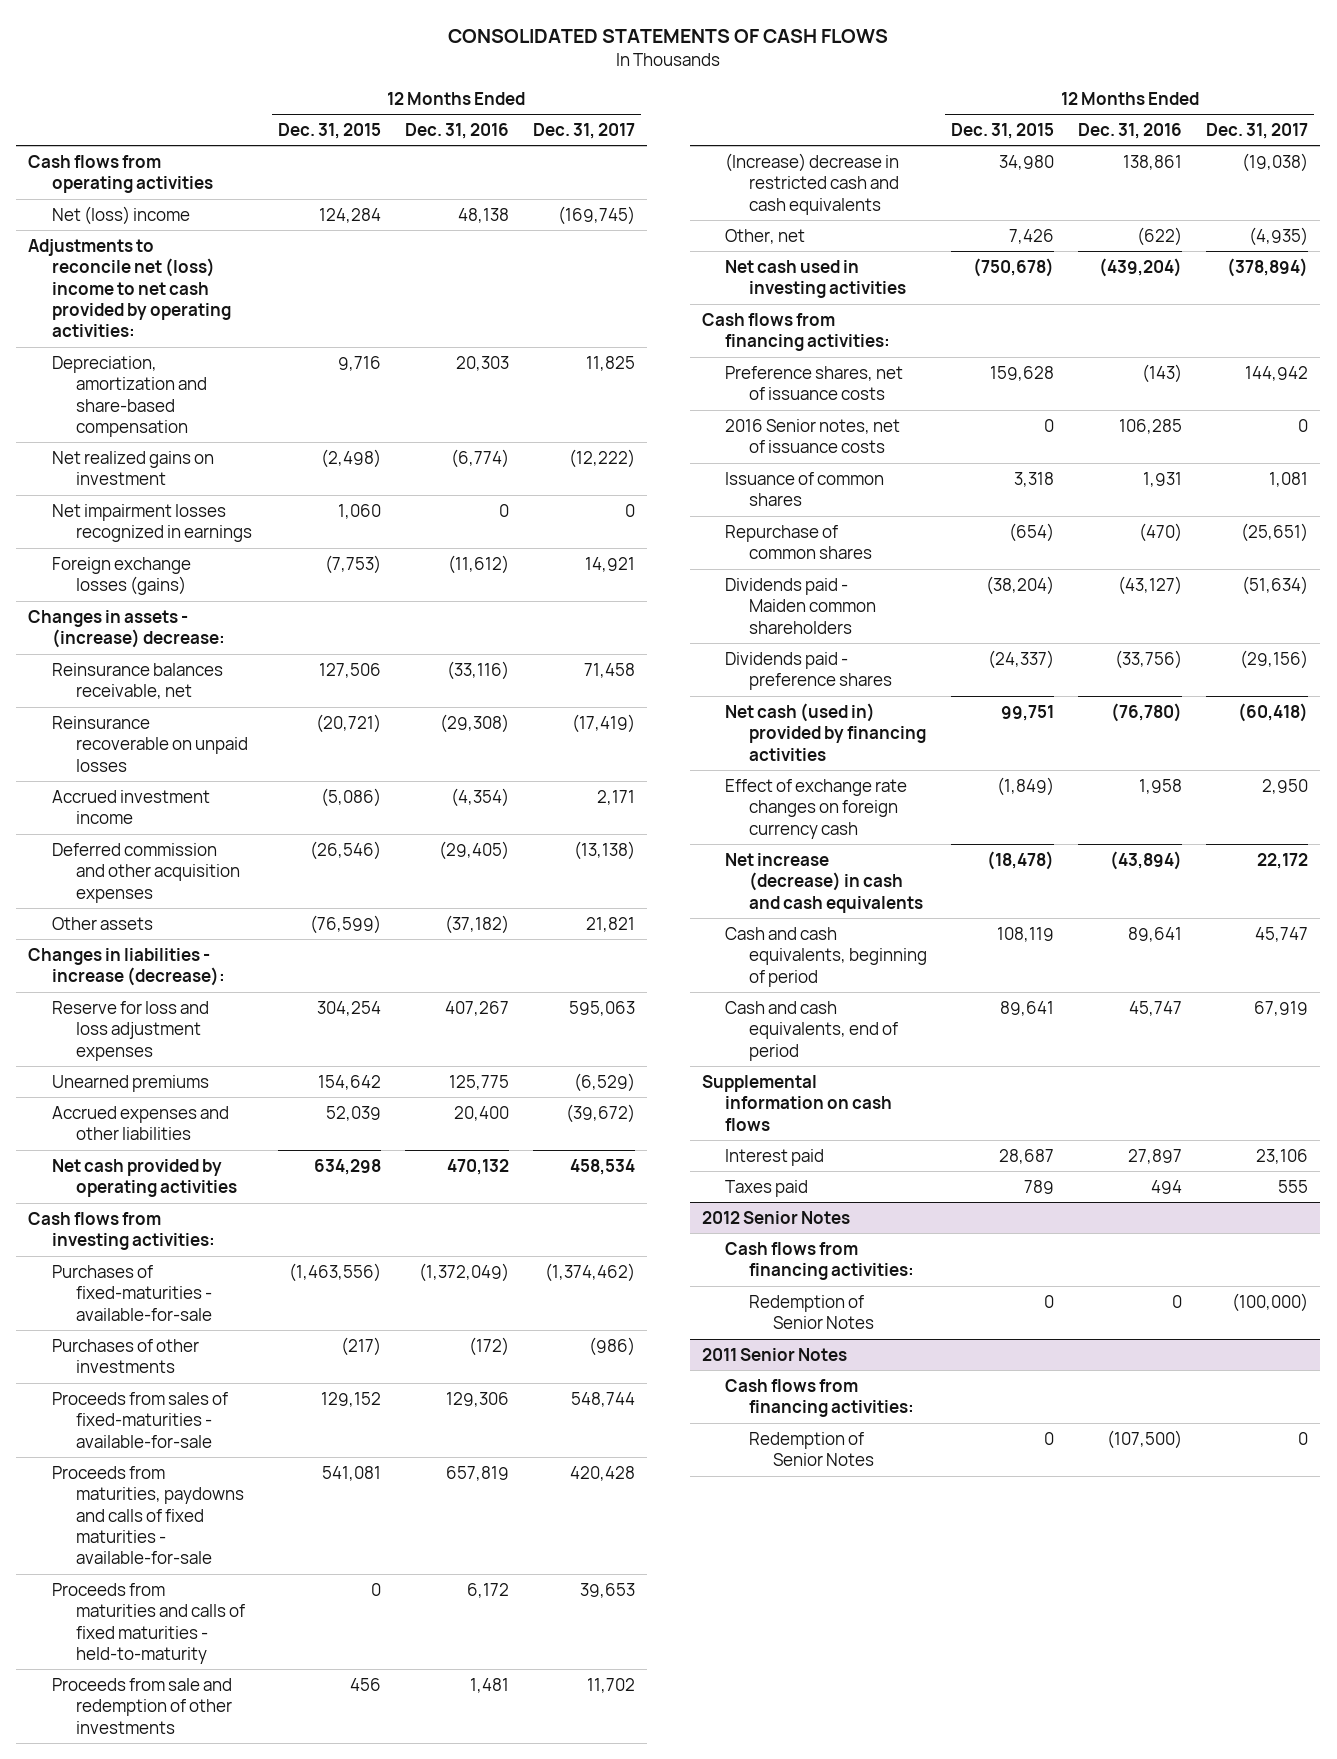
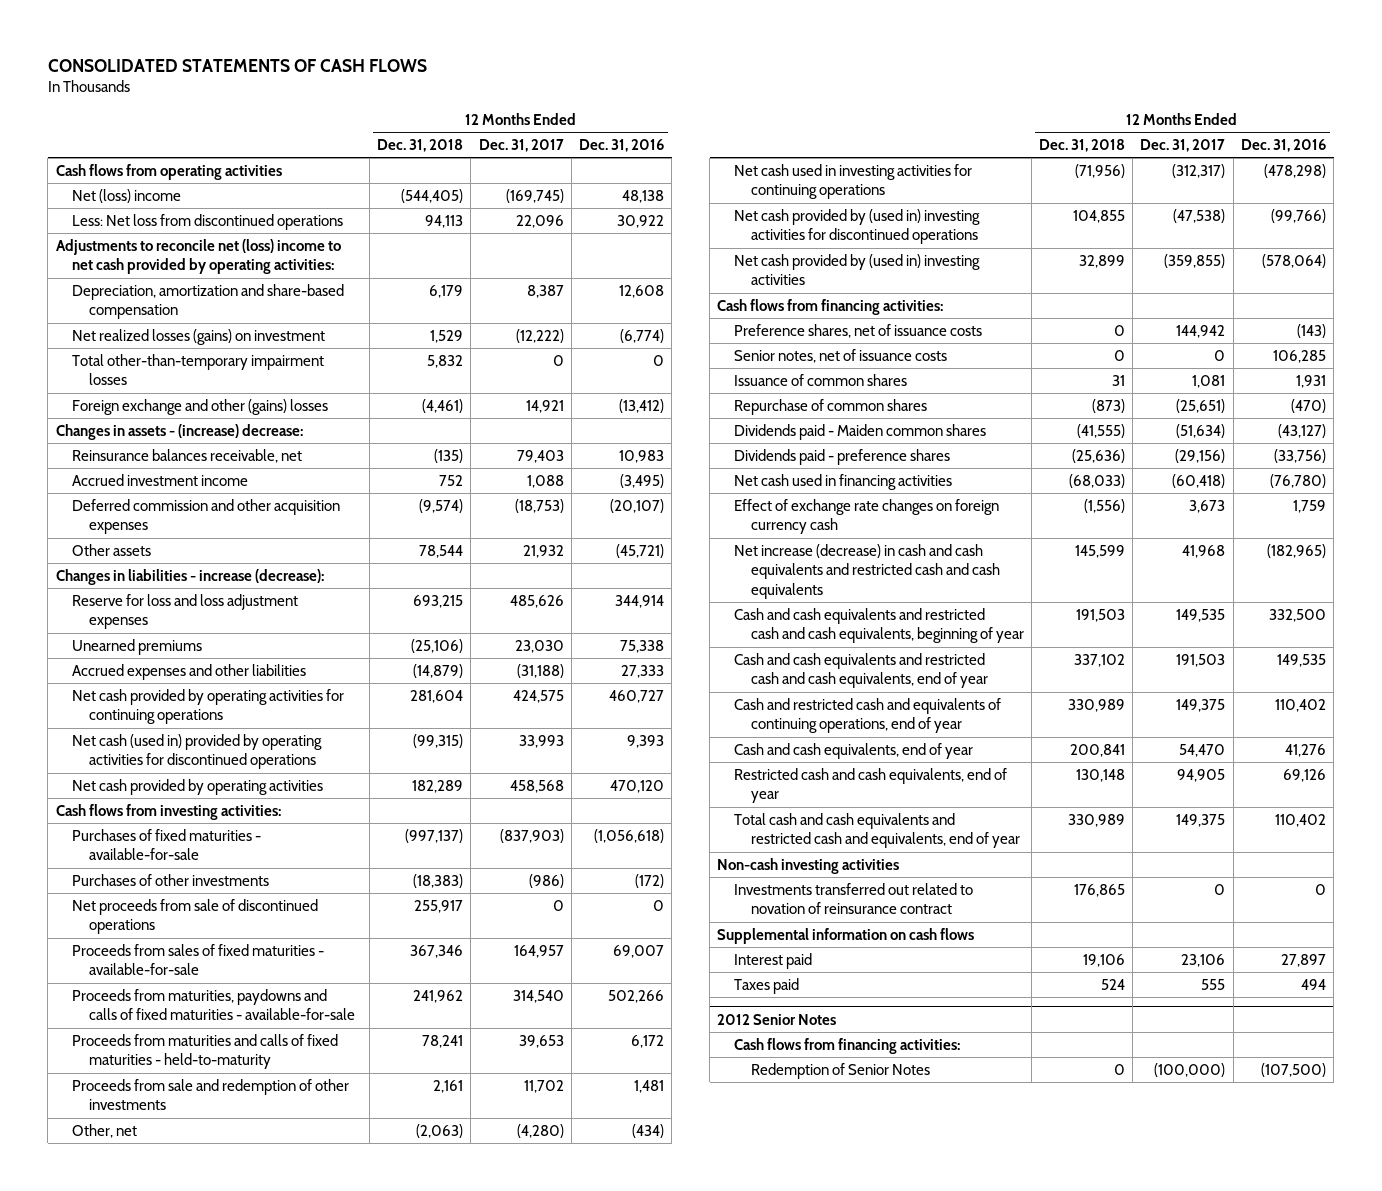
- | 12 Months Ended Dec. 31, 2015 | 12 Months Ended Dec. 31, 2016 | 12 Months Ended Dec. 31, 2017
+ | 12 Months Ended Dec. 31, 2018 | 12 Months Ended Dec. 31, 2017 | 12 Months Ended Dec. 31, 2016
+ Less: Net loss from discontinued operations | 94,113 | 22,096 | 30,922
- Depreciation, amortization and share-based compensation | 9,716 | 20,303 | 11,825
- Net realized gains on investment | (2,498) | (6,774) | (12,222)
- Net impairment losses recognized in earnings | 1,060 | 0 | 0
- Foreign exchange losses (gains) | (7,753) | (11,612) | 14,921
+ Depreciation, amortization and share-based compensation | 6,179 | 8,387 | 12,608
+ Net realized losses (gains) on investment | 1,529 | (12,222) | (6,774)
+ Total other-than-temporary impairment losses | 5,832 | 0 | 0
+ Foreign exchange and other (gains) losses | (4,461) | 14,921 | (13,412)
- Reinsurance balances receivable, net | 127,506 | (33,116) | 71,458
- Reinsurance recoverable on unpaid losses | (20,721) | (29,308) | (17,419)
- Accrued investment income | (5,086) | (4,354) | 2,171
- Deferred commission and other acquisition expenses | (26,546) | (29,405) | (13,138)
- Other assets | (76,599) | (37,182) | 21,821
+ Reinsurance balances receivable, net | (135) | 79,403 | 10,983
+ Accrued investment income | 752 | 1,088 | (3,495)
+ Deferred commission and other acquisition expenses | (9,574) | (18,753) | (20,107)
+ Other assets | 78,544 | 21,932 | (45,721)
- Reserve for loss and loss adjustment expenses | 304,254 | 407,267 | 595,063
- Unearned premiums | 154,642 | 125,775 | (6,529)
- Accrued expenses and other liabilities | 52,039 | 20,400 | (39,672)
- Net cash provided by operating activities | 634,298 | 470,132 | 458,534
+ Reserve for loss and loss adjustment expenses | 693,215 | 485,626 | 344,914
+ Unearned premiums | (25,106) | 23,030 | 75,338
+ Accrued expenses and other liabilities | (14,879) | (31,188) | 27,333
+ Net cash provided by operating activities for continuing operations | 281,604 | 424,575 | 460,727
+ Net cash (used in) provided by operating activities for discontinued operations | (99,315) | 33,993 | 9,393
+ Net cash provided by operating activities | 182,289 | 458,568 | 470,120
- Purchases of fixed-maturities - available-for-sale | (1,463,556) | (1,372,049) | (1,374,462)
+ Purchases of fixed maturities - available-for-sale | (997,137) | (837,903) | (1,056,618)
- Proceeds from sales of fixed-maturities - available-for-sale | 129,152 | 129,306 | 548,744
- Proceeds from maturities, paydowns and calls of fixed maturities - available-for-sale | 541,081 | 657,819 | 420,428
+ Net proceeds from sale of discontinued operations | 255,917 | 0 | 0
+ Proceeds from sales of fixed maturities - available-for-sale | 367,346 | 164,957 | 69,007
+ Proceeds from maturities, paydowns and calls of fixed maturities - available-for-sale | 241,962 | 314,540 | 502,266
- (Increase) decrease in restricted cash and cash equivalents | 34,980 | 138,861 | (19,038)
- Other, net | 7,426 | (622) | (4,935)
- Net cash used in investing activities | (750,678) | (439,204) | (378,894)
+ Other, net | (2,063) | (4,280) | (434)
+ Net cash used in investing activities for continuing operations | (71,956) | (312,317) | (478,298)
+ Net cash provided by (used in) investing activities for discontinued operations | 104,855 | (47,538) | (99,766)
+ Net cash provided by (used in) investing activities | 32,899 | (359,855) | (578,064)
- 2016 Senior notes, net of issuance costs | 0 | 106,285 | 0
+ Senior notes, net of issuance costs | 0 | 0 | 106,285
- Dividends paid - Maiden common shareholders | (38,204) | (43,127) | (51,634)
+ Dividends paid - Maiden common shares | (41,555) | (51,634) | (43,127)
- Net cash (used in) provided by financing activities | 99,751 | (76,780) | (60,418)
- Effect of exchange rate changes on foreign currency cash | (1,849) | 1,958 | 2,950
- Net increase (decrease) in cash and cash equivalents | (18,478) | (43,894) | 22,172
- Cash and cash equivalents, beginning of period | 108,119 | 89,641 | 45,747
- Cash and cash equivalents, end of period | 89,641 | 45,747 | 67,919
+ Net cash used in financing activities | (68,033) | (60,418) | (76,780)
+ Effect of exchange rate changes on foreign currency cash | (1,556) | 3,673 | 1,759
+ Net increase (decrease) in cash and cash equivalents and restricted cash and cash equivalents | 145,599 | 41,968 | (182,965)
+ Cash and cash equivalents and restricted cash and cash equivalents, beginning of year | 191,503 | 149,535 | 332,500
+ Cash and cash equivalents and restricted cash and cash equivalents, end of year | 337,102 | 191,503 | 149,535
+ Cash and restricted cash and equivalents of continuing operations, end of year | 330,989 | 149,375 | 110,402
+ Cash and cash equivalents, end of year | 200,841 | 54,470 | 41,276
+ Restricted cash and cash equivalents, end of year | 130,148 | 94,905 | 69,126
+ Total cash and cash equivalents and restricted cash and equivalents, end of year | 330,989 | 149,375 | 110,402
+ Non-cash investing activities
+ Investments transferred out related to novation of reinsurance contract | 176,865 | 0 | 0
@ 2012 Senior Notes
- Redemption of Senior Notes | 0 | 0 | (100,000)
- 2011 Senior Notes
- Cash flows from financing activities:
- Redemption of Senior Notes | 0 | (107,500) | 0
@ 2012 Senior Notes
+ Redemption of Senior Notes | 0 | (100,000) | (107,500)

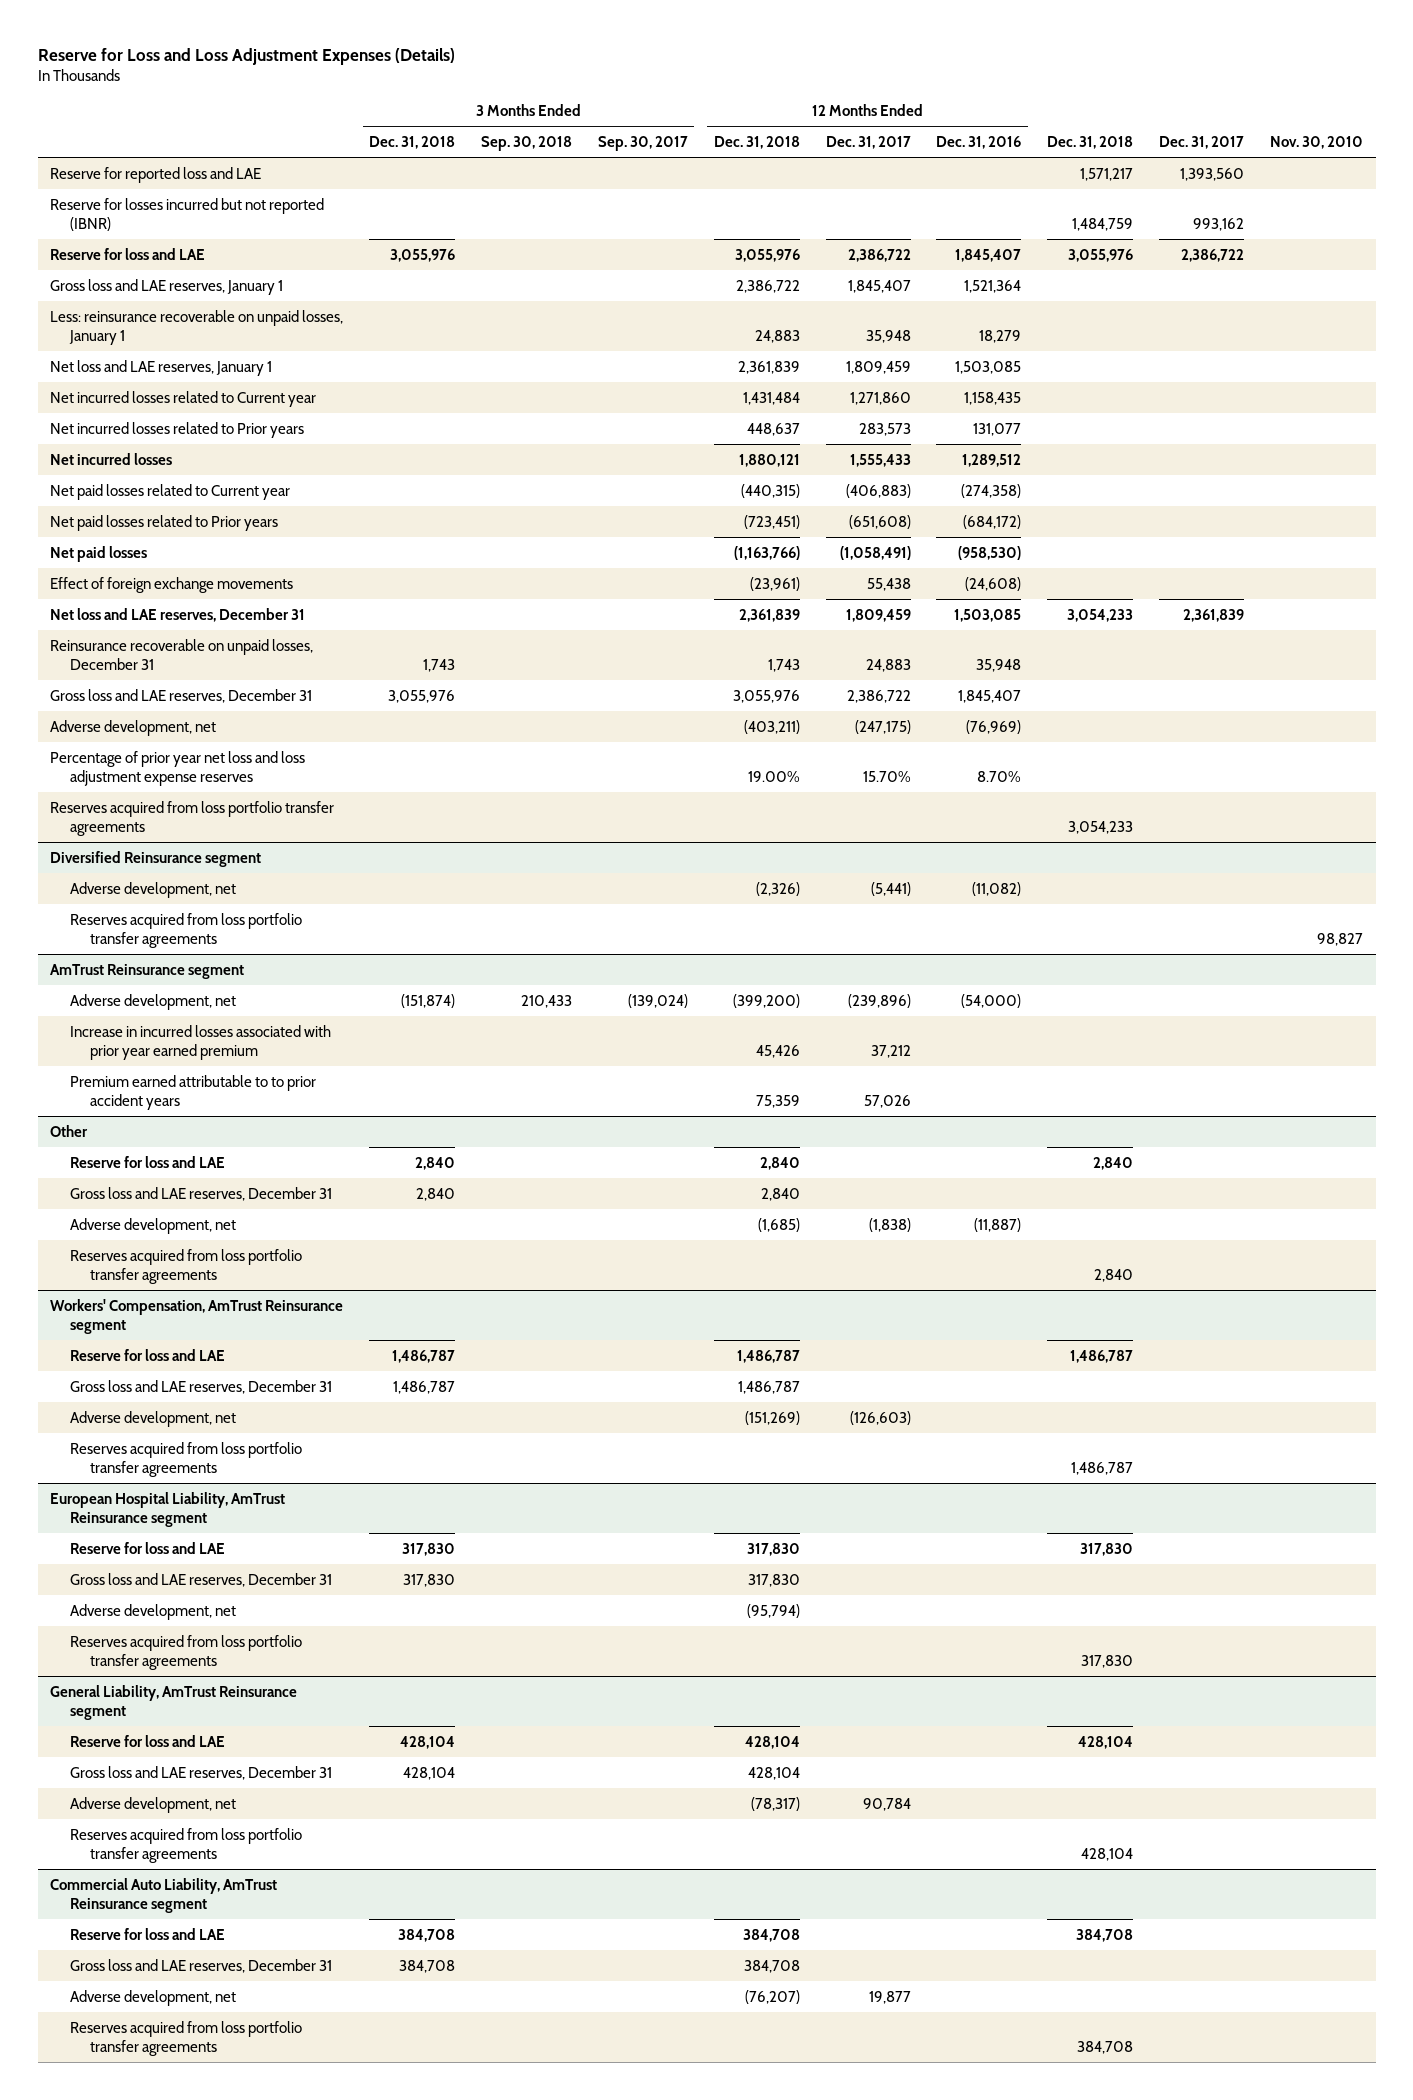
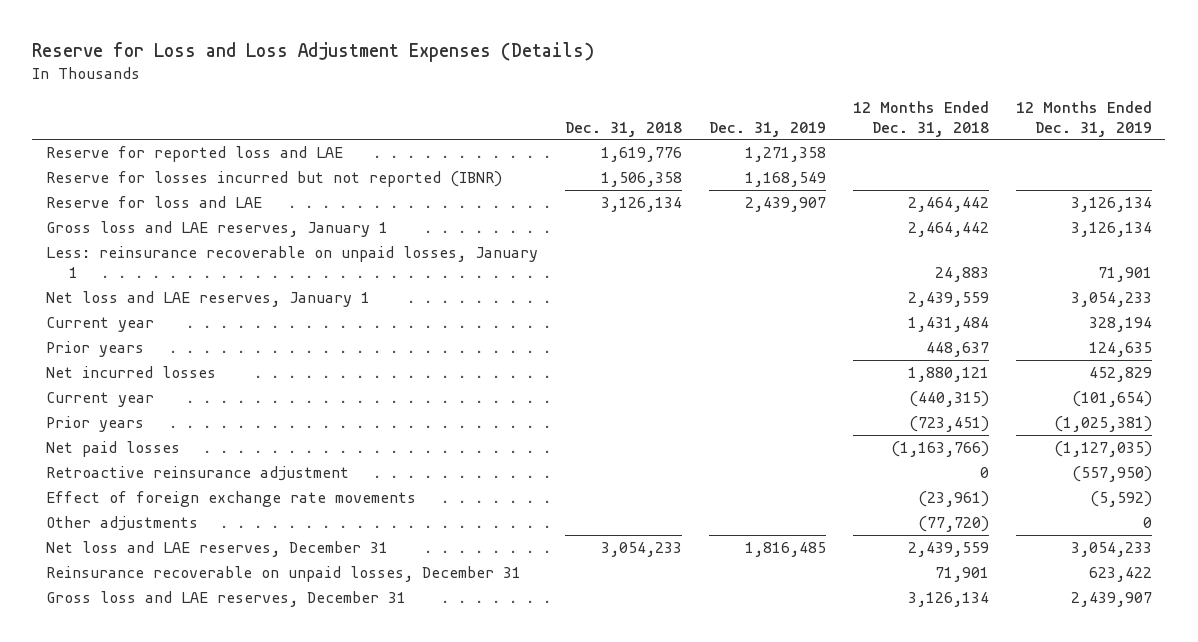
- | 3 Months Ended Dec. 31, 2018 | 3 Months Ended Sep. 30, 2018 | 3 Months Ended Sep. 30, 2017 | 12 Months Ended Dec. 31, 2018 | 12 Months Ended Dec. 31, 2017 | 12 Months Ended Dec. 31, 2016 | Dec. 31, 2018 | Dec. 31, 2017 | Nov. 30, 2010
+ | Dec. 31, 2018 | Dec. 31, 2019 | 12 Months Ended Dec. 31, 2018 | 12 Months Ended Dec. 31, 2019
- Reserve for reported loss and LAE | | | | | | | 1,571,217 | 1,393,560 |
- Reserve for losses incurred but not reported (IBNR) | | | | | | | 1,484,759 | 993,162 |
- Reserve for loss and LAE | 3,055,976 | | | 3,055,976 | 2,386,722 | 1,845,407 | 3,055,976 | 2,386,722 |
- Gross loss and LAE reserves, January 1 | | | | 2,386,722 | 1,845,407 | 1,521,364 | | |
+ Reserve for reported loss and LAE | 1,619,776 | 1,271,358 | |
+ Reserve for losses incurred but not reported (IBNR) | 1,506,358 | 1,168,549 | |
+ Reserve for loss and LAE | 3,126,134 | 2,439,907 | 2,464,442 | 3,126,134
+ Gross loss and LAE reserves, January 1 | | | 2,464,442 | 3,126,134
- Net loss and LAE reserves, January 1 | | | | 2,361,839 | 1,809,459 | 1,503,085 | | |
- Net incurred losses related to Current year | | | | 1,431,484 | 1,271,860 | 1,158,435 | | |
- Net incurred losses related to Prior years | | | | 448,637 | 283,573 | 131,077 | | |
+ Net loss and LAE reserves, January 1 | | | 2,439,559 | 3,054,233
+ Current year | | | 1,431,484 | 328,194
+ Prior years | | | 448,637 | 124,635
- Net paid losses related to Current year | | | | (440,315) | (406,883) | (274,358) | | |
- Net paid losses related to Prior years | | | | (723,451) | (651,608) | (684,172) | | |
+ Current year | | | (440,315) | (101,654)
+ Prior years | | | (723,451) | (1,025,381)
- Effect of foreign exchange movements | | | | (23,961) | 55,438 | (24,608) | | |
- Net loss and LAE reserves, December 31 | | | | 2,361,839 | 1,809,459 | 1,503,085 | 3,054,233 | 2,361,839 |
- Reinsurance recoverable on unpaid losses, December 31 | 1,743 | | | 1,743 | 24,883 | 35,948 | | |
- Gross loss and LAE reserves, December 31 | 3,055,976 | | | 3,055,976 | 2,386,722 | 1,845,407 | | |
- Adverse development, net | | | | (403,211) | (247,175) | (76,969) | | |
- Percentage of prior year net loss and loss adjustment expense reserves | | | | 19.00% | 15.70% | 8.70% | | |
- Reserves acquired from loss portfolio transfer agreements | | | | | | | 3,054,233 | |
- Diversified Reinsurance segment
- Adverse development, net | | | | (2,326) | (5,441) | (11,082) | | |
- Reserves acquired from loss portfolio transfer agreements | | | | | | | | | 98,827
- AmTrust Reinsurance segment
- Adverse development, net | (151,874) | 210,433 | (139,024) | (399,200) | (239,896) | (54,000) | | |
- Increase in incurred losses associated with prior year earned premium | | | | 45,426 | 37,212 | | | |
- Premium earned attributable to to prior accident years | | | | 75,359 | 57,026 | | | |
- Other
- Reserve for loss and LAE | 2,840 | | | 2,840 | | | 2,840 | |
- Gross loss and LAE reserves, December 31 | 2,840 | | | 2,840 | | | | |
- Adverse development, net | | | | (1,685) | (1,838) | (11,887) | | |
- Reserves acquired from loss portfolio transfer agreements | | | | | | | 2,840 | |
- Workers' Compensation, AmTrust Reinsurance segment
- Reserve for loss and LAE | 1,486,787 | | | 1,486,787 | | | 1,486,787 | |
- Gross loss and LAE reserves, December 31 | 1,486,787 | | | 1,486,787 | | | | |
- Adverse development, net | | | | (151,269) | (126,603) | | | |
- Reserves acquired from loss portfolio transfer agreements | | | | | | | 1,486,787 | |
- European Hospital Liability, AmTrust Reinsurance segment
- Reserve for loss and LAE | 317,830 | | | 317,830 | | | 317,830 | |
- Gross loss and LAE reserves, December 31 | 317,830 | | | 317,830 | | | | |
- Adverse development, net | | | | (95,794) | | | | |
- Reserves acquired from loss portfolio transfer agreements | | | | | | | 317,830 | |
- General Liability, AmTrust Reinsurance segment
- Reserve for loss and LAE | 428,104 | | | 428,104 | | | 428,104 | |
- Gross loss and LAE reserves, December 31 | 428,104 | | | 428,104 | | | | |
- Adverse development, net | | | | (78,317) | 90,784 | | | |
- Reserves acquired from loss portfolio transfer agreements | | | | | | | 428,104 | |
- Commercial Auto Liability, AmTrust Reinsurance segment
- Reserve for loss and LAE | 384,708 | | | 384,708 | | | 384,708 | |
- Gross loss and LAE reserves, December 31 | 384,708 | | | 384,708 | | | | |
- Adverse development, net | | | | (76,207) | 19,877 | | | |
- Reserves acquired from loss portfolio transfer agreements | | | | | | | 384,708 | |
+ Retroactive reinsurance adjustment | | | 0 | (557,950)
+ Effect of foreign exchange rate movements | | | (23,961) | (5,592)
+ Other adjustments | | | (77,720) | 0
+ Net loss and LAE reserves, December 31 | 3,054,233 | 1,816,485 | 2,439,559 | 3,054,233
+ Reinsurance recoverable on unpaid losses, December 31 | | | 71,901 | 623,422
+ Gross loss and LAE reserves, December 31 | | | 3,126,134 | 2,439,907

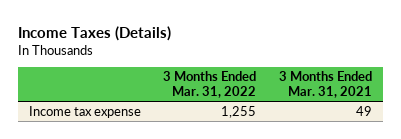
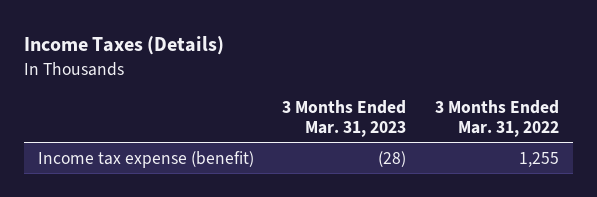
- | 3 Months Ended Mar. 31, 2022 | 3 Months Ended Mar. 31, 2021
+ | 3 Months Ended Mar. 31, 2023 | 3 Months Ended Mar. 31, 2022
- Income tax expense | 1,255 | 49
+ Income tax expense (benefit) | (28) | 1,255

